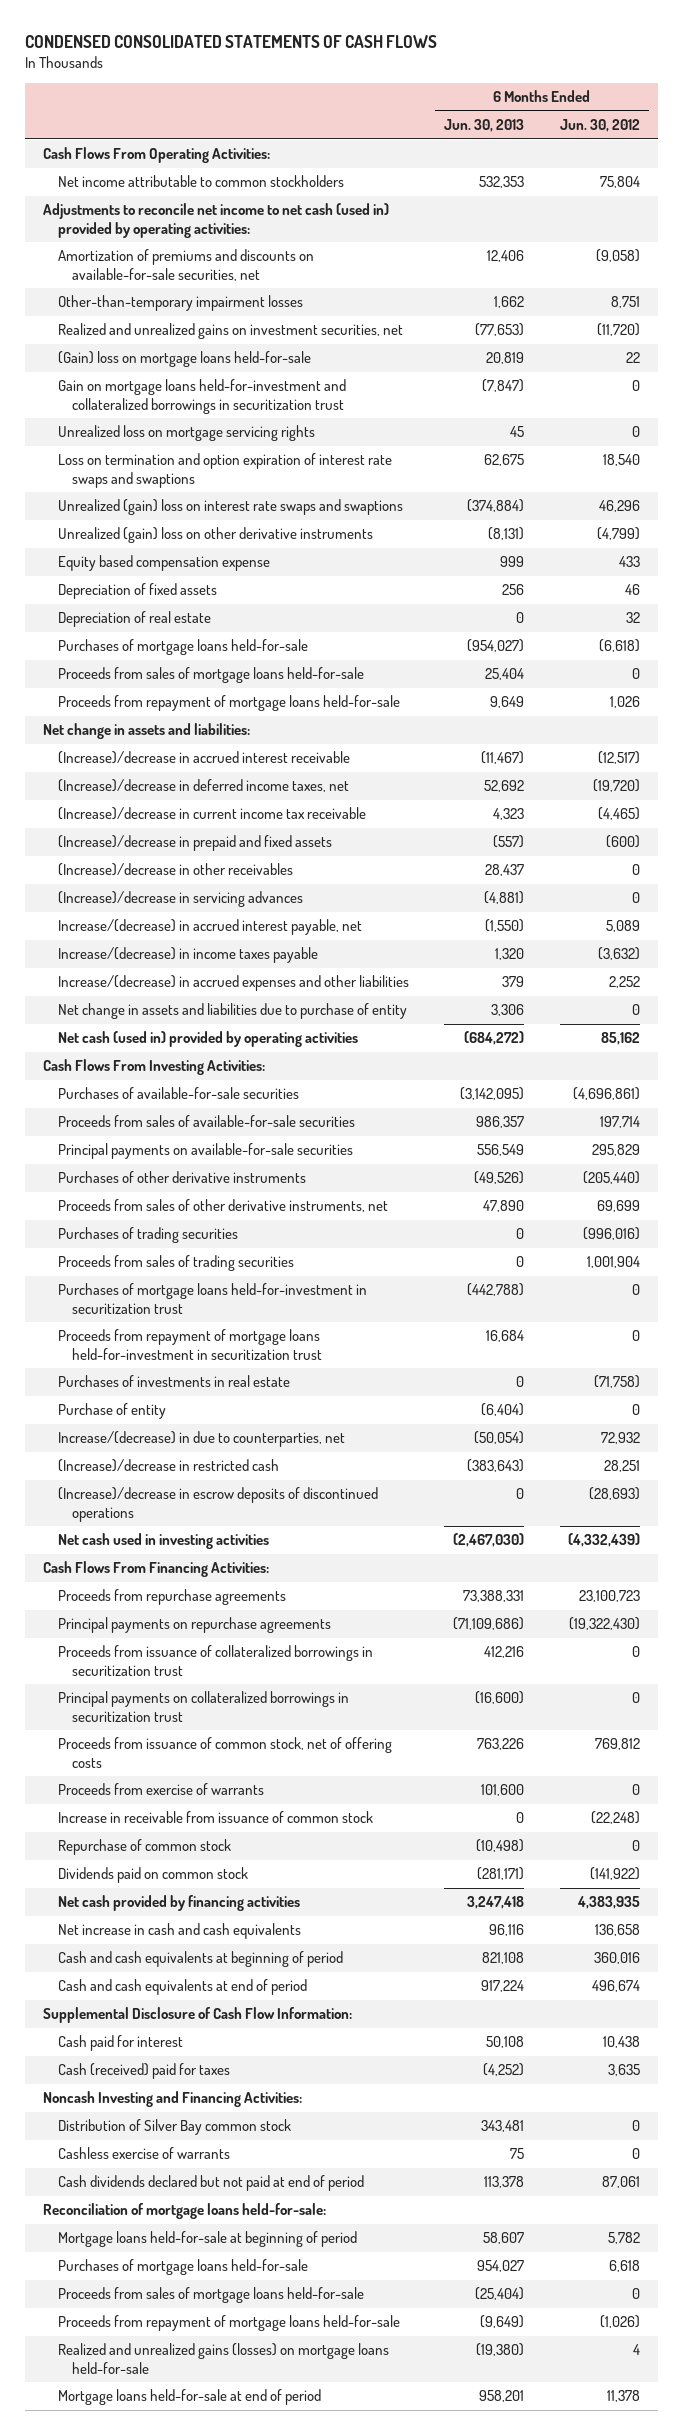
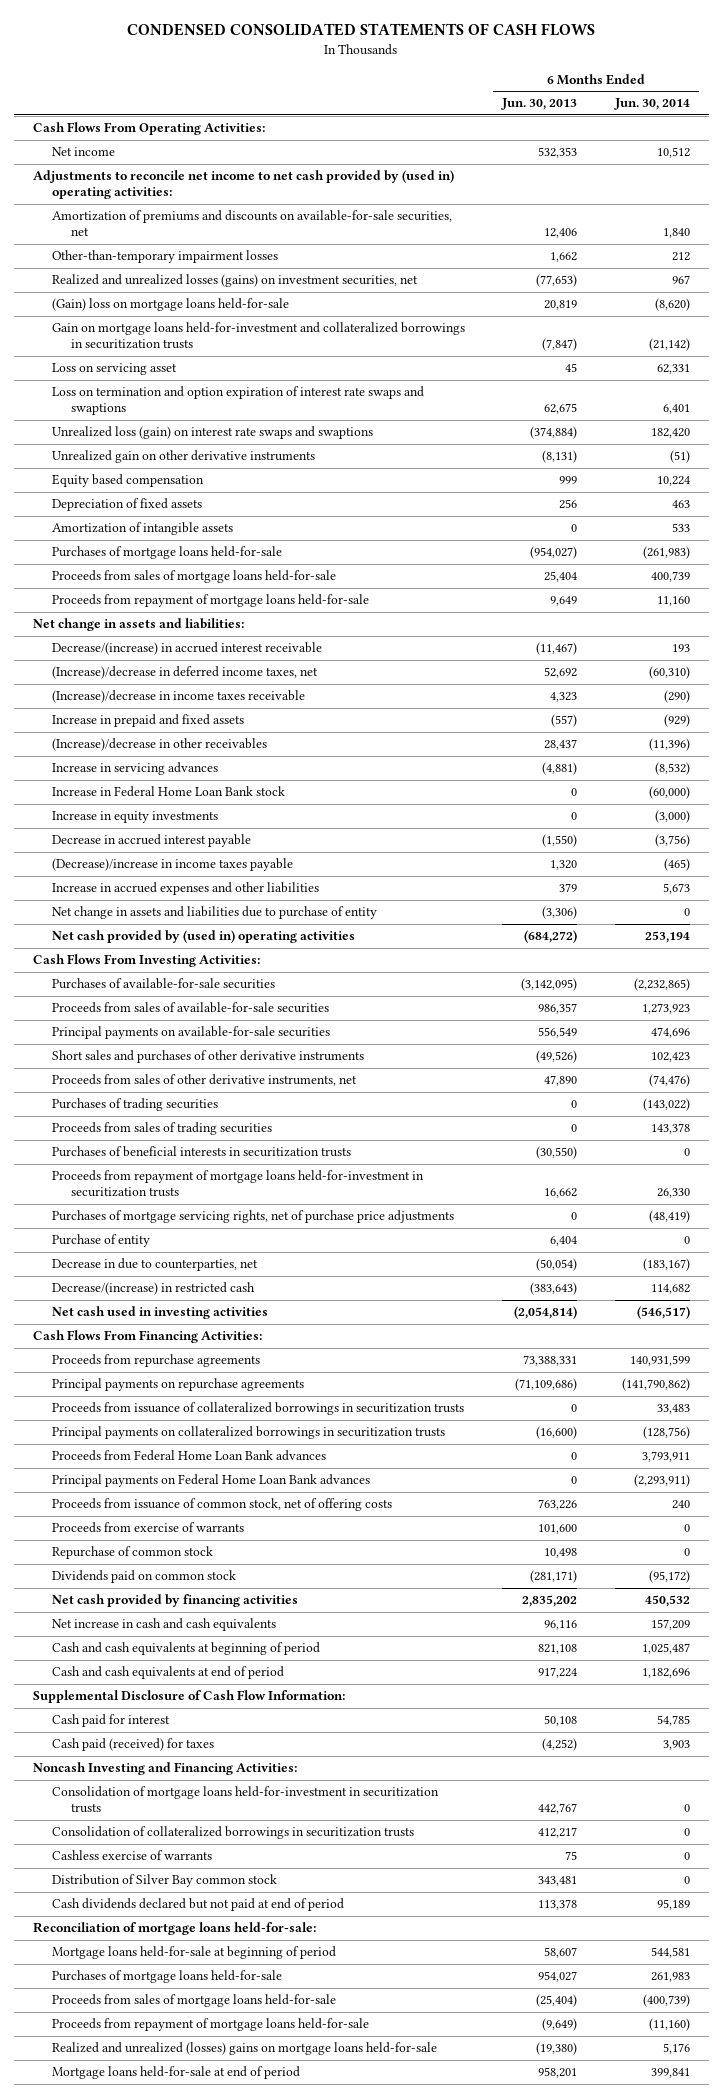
- | 6 Months Ended Jun. 30, 2013 | 6 Months Ended Jun. 30, 2012
+ | 6 Months Ended Jun. 30, 2013 | 6 Months Ended Jun. 30, 2014
- Net income attributable to common stockholders | 532,353 | 75,804
- Adjustments to reconcile net income to net cash (used in) provided by operating activities:
+ Net income | 532,353 | 10,512
+ Adjustments to reconcile net income to net cash provided by (used in) operating activities:
- Realized and unrealized gains on investment securities, net | (77,653) | (11,720)
+ Realized and unrealized losses (gains) on investment securities, net | (77,653) | 967
- Gain on mortgage loans held-for-investment and collateralized borrowings in securitization trust | (7,847) | 0
- Unrealized loss on mortgage servicing rights | 45 | 0
+ Gain on mortgage loans held-for-investment and collateralized borrowings in securitization trusts | (7,847) | (21,142)
+ Loss on servicing asset | 45 | 62,331
- Unrealized (gain) loss on interest rate swaps and swaptions | (374,884) | 46,296
- Unrealized (gain) loss on other derivative instruments | (8,131) | (4,799)
- Equity based compensation expense | 999 | 433
+ Unrealized loss (gain) on interest rate swaps and swaptions | (374,884) | 182,420
+ Unrealized gain on other derivative instruments | (8,131) | (51)
+ Equity based compensation | 999 | 10,224
- Depreciation of real estate | 0 | 32
+ Amortization of intangible assets | 0 | 533
- (Increase)/decrease in accrued interest receivable | (11,467) | (12,517)
+ Decrease/(increase) in accrued interest receivable | (11,467) | 193
- (Increase)/decrease in current income tax receivable | 4,323 | (4,465)
- (Increase)/decrease in prepaid and fixed assets | (557) | (600)
+ (Increase)/decrease in income taxes receivable | 4,323 | (290)
+ Increase in prepaid and fixed assets | (557) | (929)
- (Increase)/decrease in servicing advances | (4,881) | 0
- Increase/(decrease) in accrued interest payable, net | (1,550) | 5,089
- Increase/(decrease) in income taxes payable | 1,320 | (3,632)
- Increase/(decrease) in accrued expenses and other liabilities | 379 | 2,252
- Net change in assets and liabilities due to purchase of entity | 3,306 | 0
- Net cash (used in) provided by operating activities | (684,272) | 85,162
+ Increase in servicing advances | (4,881) | (8,532)
+ Increase in Federal Home Loan Bank stock | 0 | (60,000)
+ Increase in equity investments | 0 | (3,000)
+ Decrease in accrued interest payable | (1,550) | (3,756)
+ (Decrease)/increase in income taxes payable | 1,320 | (465)
+ Increase in accrued expenses and other liabilities | 379 | 5,673
+ Net change in assets and liabilities due to purchase of entity | (3,306) | 0
+ Net cash provided by (used in) operating activities | (684,272) | 253,194
- Purchases of other derivative instruments | (49,526) | (205,440)
+ Short sales and purchases of other derivative instruments | (49,526) | 102,423
- Purchases of mortgage loans held-for-investment in securitization trust | (442,788) | 0
- Proceeds from repayment of mortgage loans held-for-investment in securitization trust | 16,684 | 0
- Purchases of investments in real estate | 0 | (71,758)
- Purchase of entity | (6,404) | 0
- Increase/(decrease) in due to counterparties, net | (50,054) | 72,932
- (Increase)/decrease in restricted cash | (383,643) | 28,251
- (Increase)/decrease in escrow deposits of discontinued operations | 0 | (28,693)
- Net cash used in investing activities | (2,467,030) | (4,332,439)
+ Purchases of beneficial interests in securitization trusts | (30,550) | 0
+ Proceeds from repayment of mortgage loans held-for-investment in securitization trusts | 16,662 | 26,330
+ Purchases of mortgage servicing rights, net of purchase price adjustments | 0 | (48,419)
+ Purchase of entity | 6,404 | 0
+ Decrease in due to counterparties, net | (50,054) | (183,167)
+ Decrease/(increase) in restricted cash | (383,643) | 114,682
+ Net cash used in investing activities | (2,054,814) | (546,517)
- Proceeds from issuance of collateralized borrowings in securitization trust | 412,216 | 0
- Principal payments on collateralized borrowings in securitization trust | (16,600) | 0
+ Proceeds from issuance of collateralized borrowings in securitization trusts | 0 | 33,483
+ Principal payments on collateralized borrowings in securitization trusts | (16,600) | (128,756)
+ Proceeds from Federal Home Loan Bank advances | 0 | 3,793,911
+ Principal payments on Federal Home Loan Bank advances | 0 | (2,293,911)
- Increase in receivable from issuance of common stock | 0 | (22,248)
- Repurchase of common stock | (10,498) | 0
+ Repurchase of common stock | 10,498 | 0
- Net cash provided by financing activities | 3,247,418 | 4,383,935
+ Net cash provided by financing activities | 2,835,202 | 450,532
- Cash (received) paid for taxes | (4,252) | 3,635
+ Cash paid (received) for taxes | (4,252) | 3,903
+ Consolidation of mortgage loans held-for-investment in securitization trusts | 442,767 | 0
+ Consolidation of collateralized borrowings in securitization trusts | 412,217 | 0
moved down: Distribution of Silver Bay common stock | 343,481 | 0
- Realized and unrealized gains (losses) on mortgage loans held-for-sale | (19,380) | 4
+ Realized and unrealized (losses) gains on mortgage loans held-for-sale | (19,380) | 5,176

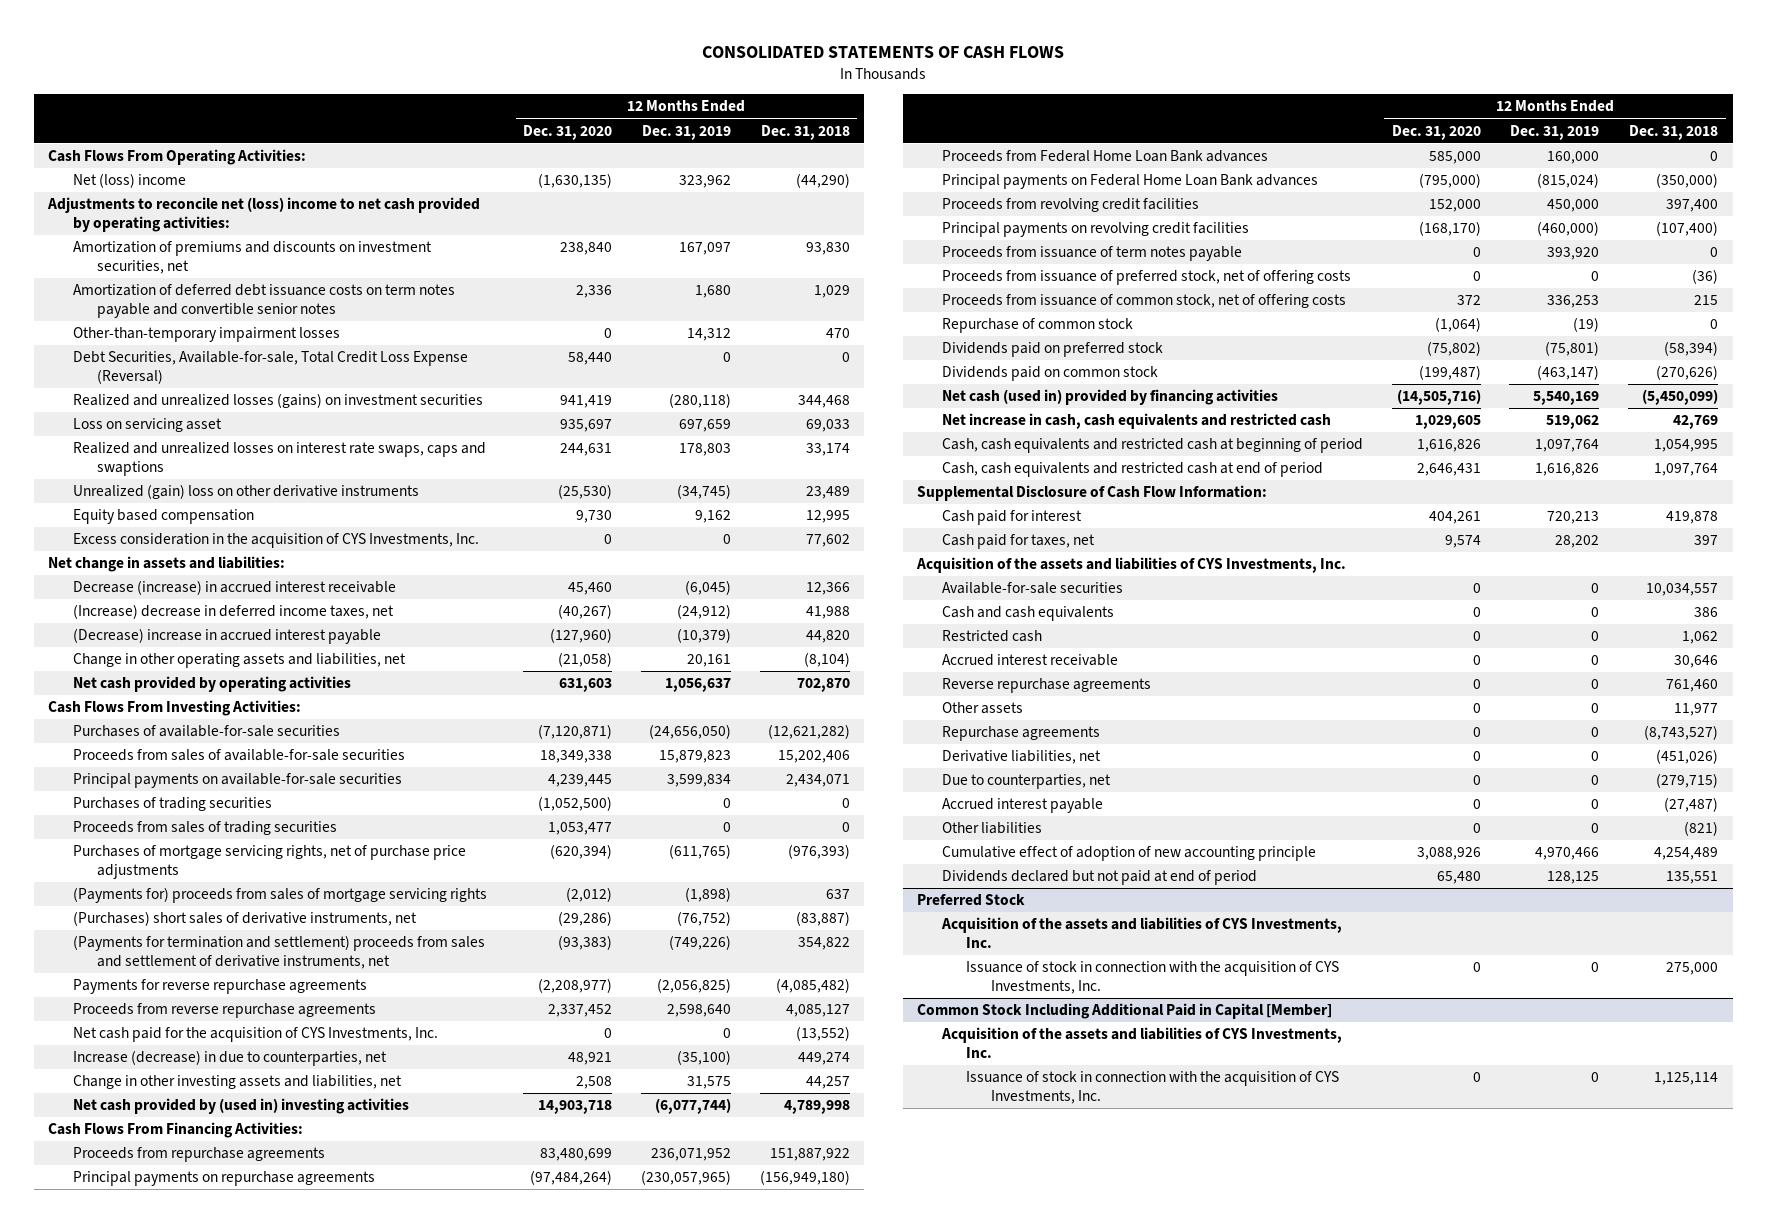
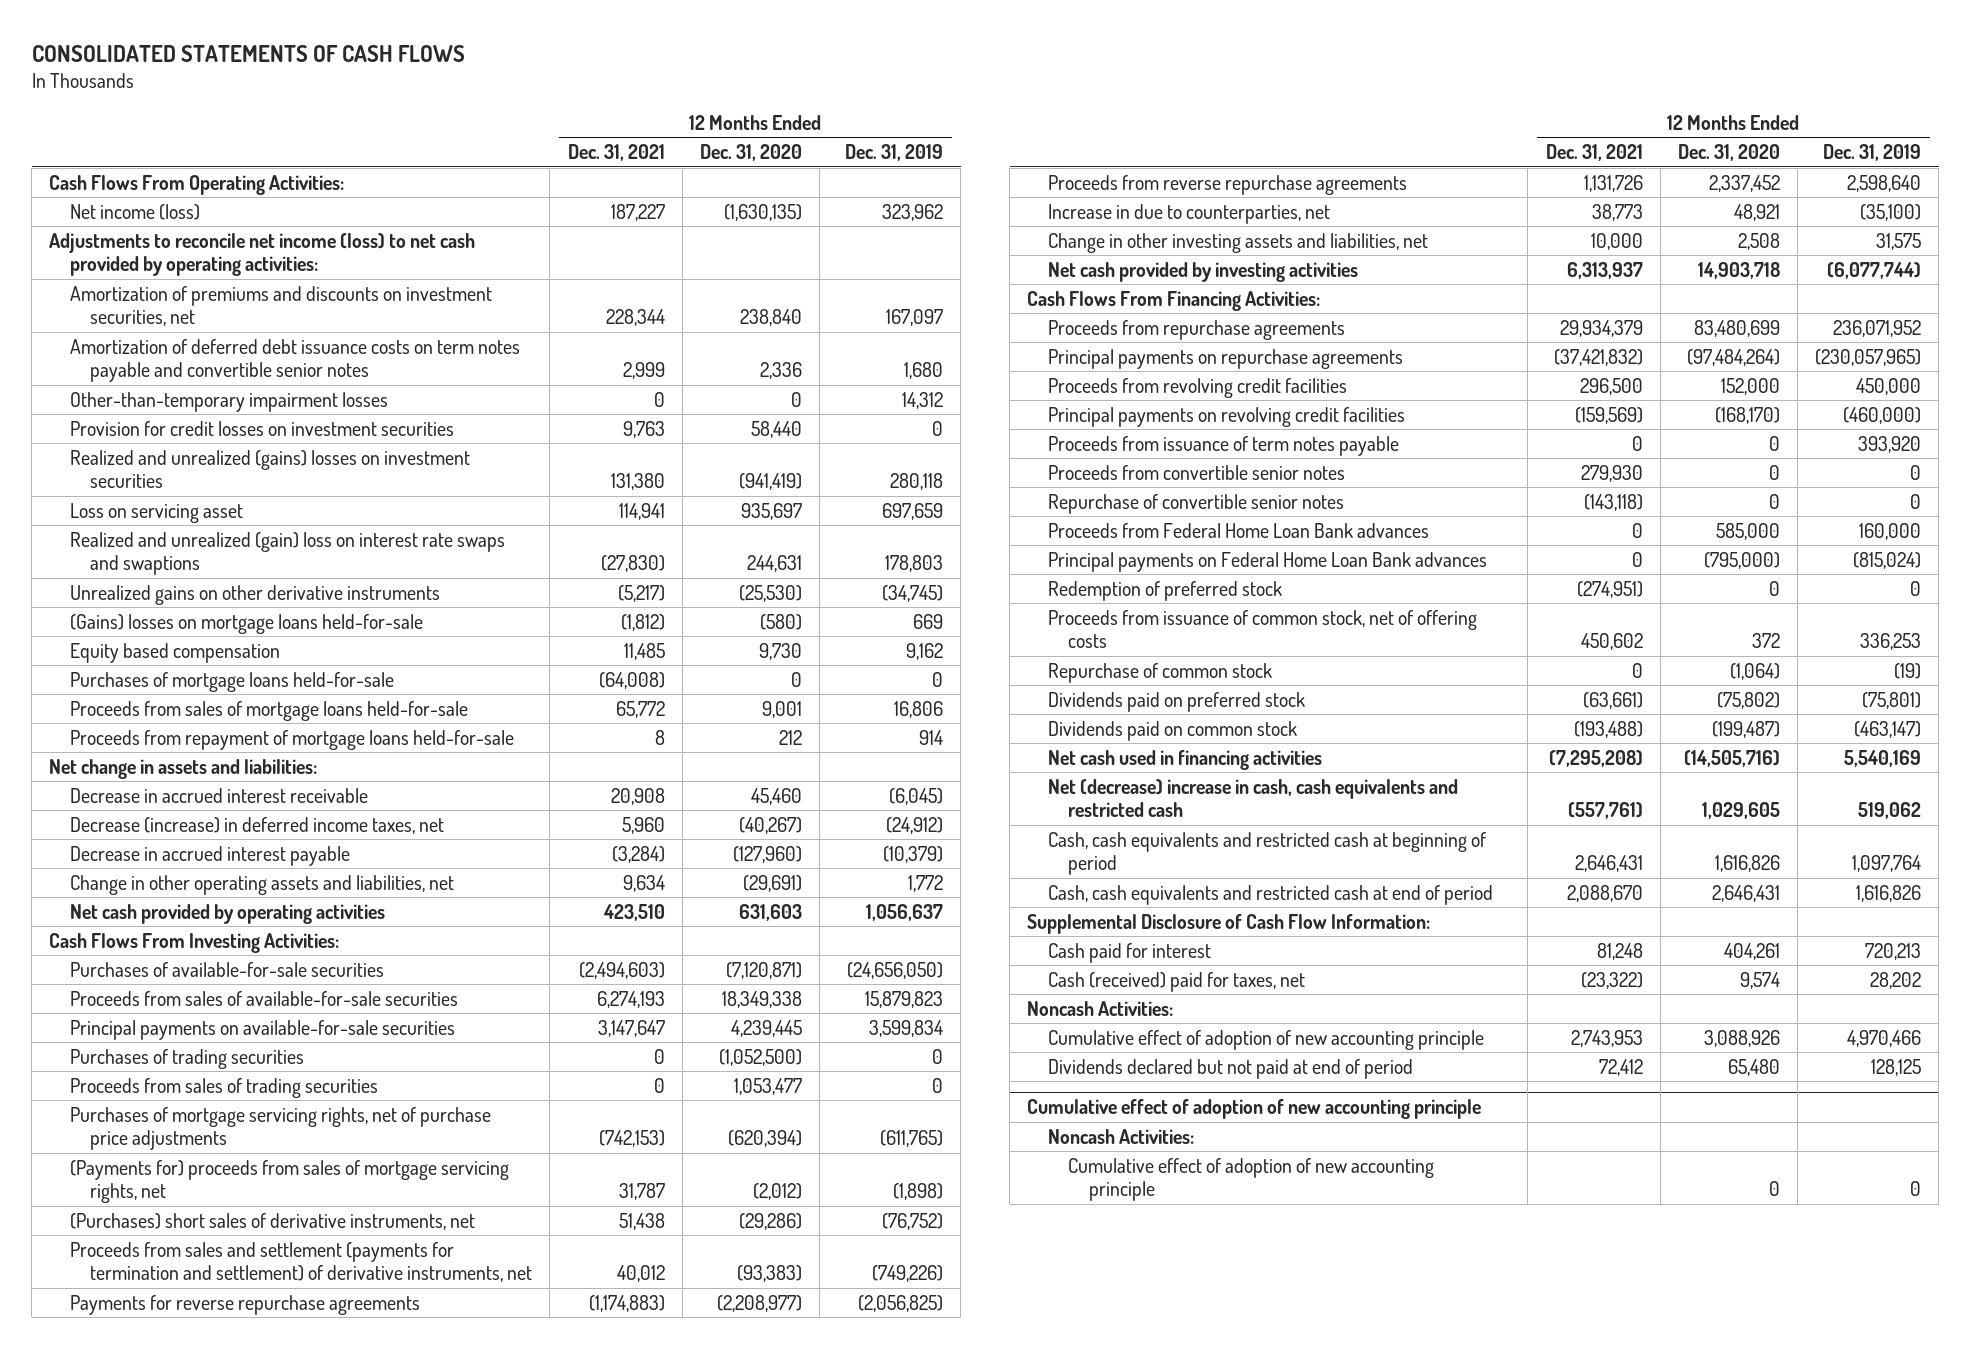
- | 12 Months Ended Dec. 31, 2020 | 12 Months Ended Dec. 31, 2019 | 12 Months Ended Dec. 31, 2018
+ | 12 Months Ended Dec. 31, 2021 | 12 Months Ended Dec. 31, 2020 | 12 Months Ended Dec. 31, 2019
- Net (loss) income | (1,630,135) | 323,962 | (44,290)
- Adjustments to reconcile net (loss) income to net cash provided by operating activities:
+ Net income (loss) | 187,227 | (1,630,135) | 323,962
+ Adjustments to reconcile net income (loss) to net cash provided by operating activities:
- Debt Securities, Available-for-sale, Total Credit Loss Expense (Reversal) | 58,440 | 0 | 0
- Realized and unrealized losses (gains) on investment securities | 941,419 | (280,118) | 344,468
+ Provision for credit losses on investment securities | 9,763 | 58,440 | 0
+ Realized and unrealized (gains) losses on investment securities | 131,380 | (941,419) | 280,118
- Realized and unrealized losses on interest rate swaps, caps and swaptions | 244,631 | 178,803 | 33,174
- Unrealized (gain) loss on other derivative instruments | (25,530) | (34,745) | 23,489
+ Realized and unrealized (gain) loss on interest rate swaps and swaptions | (27,830) | 244,631 | 178,803
+ Unrealized gains on other derivative instruments | (5,217) | (25,530) | (34,745)
+ (Gains) losses on mortgage loans held-for-sale | (1,812) | (580) | 669
- Excess consideration in the acquisition of CYS Investments, Inc. | 0 | 0 | 77,602
+ Purchases of mortgage loans held-for-sale | (64,008) | 0 | 0
+ Proceeds from sales of mortgage loans held-for-sale | 65,772 | 9,001 | 16,806
+ Proceeds from repayment of mortgage loans held-for-sale | 8 | 212 | 914
- Decrease (increase) in accrued interest receivable | 45,460 | (6,045) | 12,366
- (Increase) decrease in deferred income taxes, net | (40,267) | (24,912) | 41,988
- (Decrease) increase in accrued interest payable | (127,960) | (10,379) | 44,820
- Change in other operating assets and liabilities, net | (21,058) | 20,161 | (8,104)
+ Decrease in accrued interest receivable | 20,908 | 45,460 | (6,045)
+ Decrease (increase) in deferred income taxes, net | 5,960 | (40,267) | (24,912)
+ Decrease in accrued interest payable | (3,284) | (127,960) | (10,379)
+ Change in other operating assets and liabilities, net | 9,634 | (29,691) | 1,772
- (Payments for) proceeds from sales of mortgage servicing rights | (2,012) | (1,898) | 637
+ (Payments for) proceeds from sales of mortgage servicing rights, net | 31,787 | (2,012) | (1,898)
- (Payments for termination and settlement) proceeds from sales and settlement of derivative instruments, net | (93,383) | (749,226) | 354,822
+ Proceeds from sales and settlement (payments for termination and settlement) of derivative instruments, net | 40,012 | (93,383) | (749,226)
- Net cash paid for the acquisition of CYS Investments, Inc. | 0 | 0 | (13,552)
- Increase (decrease) in due to counterparties, net | 48,921 | (35,100) | 449,274
+ Increase in due to counterparties, net | 38,773 | 48,921 | (35,100)
- Net cash provided by (used in) investing activities | 14,903,718 | (6,077,744) | 4,789,998
+ Net cash provided by investing activities | 6,313,937 | 14,903,718 | (6,077,744)
- Proceeds from issuance of preferred stock, net of offering costs | 0 | 0 | (36)
+ Proceeds from convertible senior notes | 279,930 | 0 | 0
+ Repurchase of convertible senior notes | (143,118) | 0 | 0
moved down: Proceeds from Federal Home Loan Bank advances | 0 | 585,000 | 160,000
moved down: Principal payments on Federal Home Loan Bank advances | 0 | (795,000) | (815,024)
+ Redemption of preferred stock | (274,951) | 0 | 0
- Net cash (used in) provided by financing activities | (14,505,716) | 5,540,169 | (5,450,099)
- Net increase in cash, cash equivalents and restricted cash | 1,029,605 | 519,062 | 42,769
+ Net cash used in financing activities | (7,295,208) | (14,505,716) | 5,540,169
+ Net (decrease) increase in cash, cash equivalents and restricted cash | (557,761) | 1,029,605 | 519,062
- Cash paid for taxes, net | 9,574 | 28,202 | 397
- Acquisition of the assets and liabilities of CYS Investments, Inc.
- Available-for-sale securities | 0 | 0 | 10,034,557
- Cash and cash equivalents | 0 | 0 | 386
- Restricted cash | 0 | 0 | 1,062
- Accrued interest receivable | 0 | 0 | 30,646
- Reverse repurchase agreements | 0 | 0 | 761,460
- Other assets | 0 | 0 | 11,977
- Repurchase agreements | 0 | 0 | (8,743,527)
- Derivative liabilities, net | 0 | 0 | (451,026)
- Due to counterparties, net | 0 | 0 | (279,715)
- Accrued interest payable | 0 | 0 | (27,487)
- Other liabilities | 0 | 0 | (821)
+ Cash (received) paid for taxes, net | (23,322) | 9,574 | 28,202
+ Noncash Activities:
- Preferred Stock
- Acquisition of the assets and liabilities of CYS Investments, Inc.
- Issuance of stock in connection with the acquisition of CYS Investments, Inc. | 0 | 0 | 275,000
- Common Stock Including Additional Paid in Capital [Member]
- Acquisition of the assets and liabilities of CYS Investments, Inc.
- Issuance of stock in connection with the acquisition of CYS Investments, Inc. | 0 | 0 | 1,125,114
+ Cumulative effect of adoption of new accounting principle
+ Noncash Activities:
+ Cumulative effect of adoption of new accounting principle | | 0 | 0

